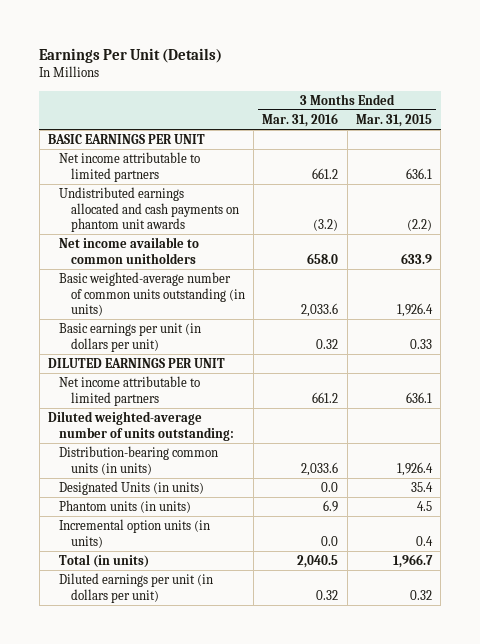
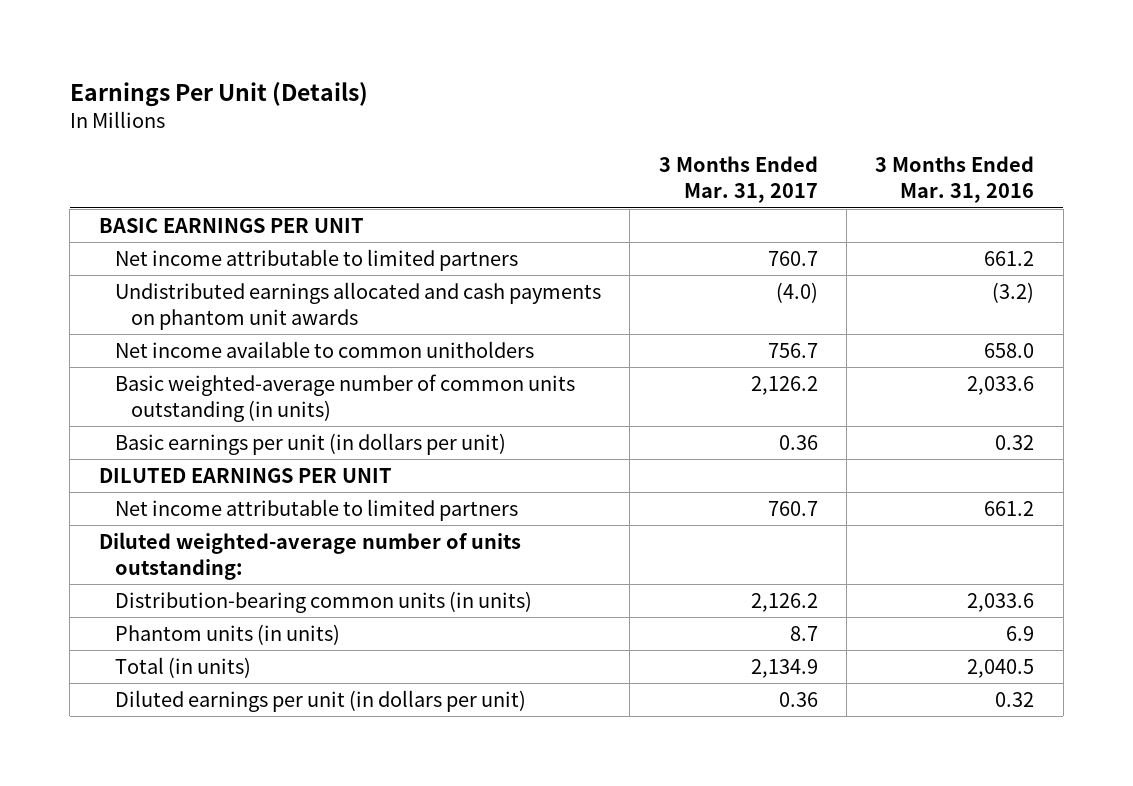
- | 3 Months Ended Mar. 31, 2016 | 3 Months Ended Mar. 31, 2015
+ | 3 Months Ended Mar. 31, 2017 | 3 Months Ended Mar. 31, 2016
- Designated Units (in units) | 0.0 | 35.4
- Incremental option units (in units) | 0.0 | 0.4

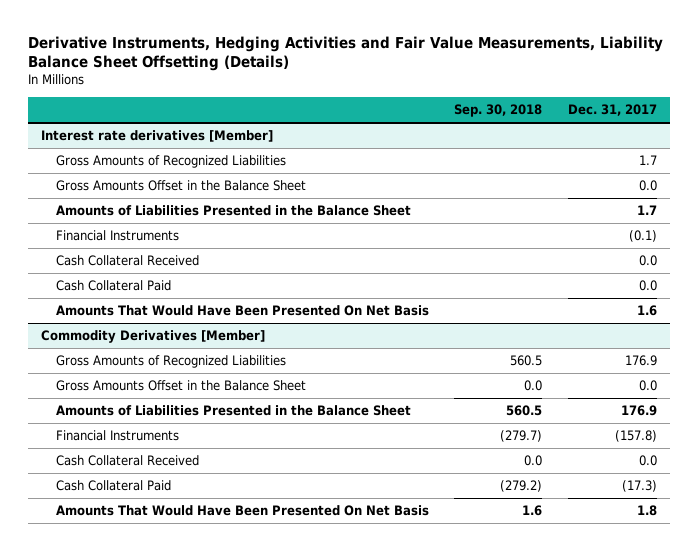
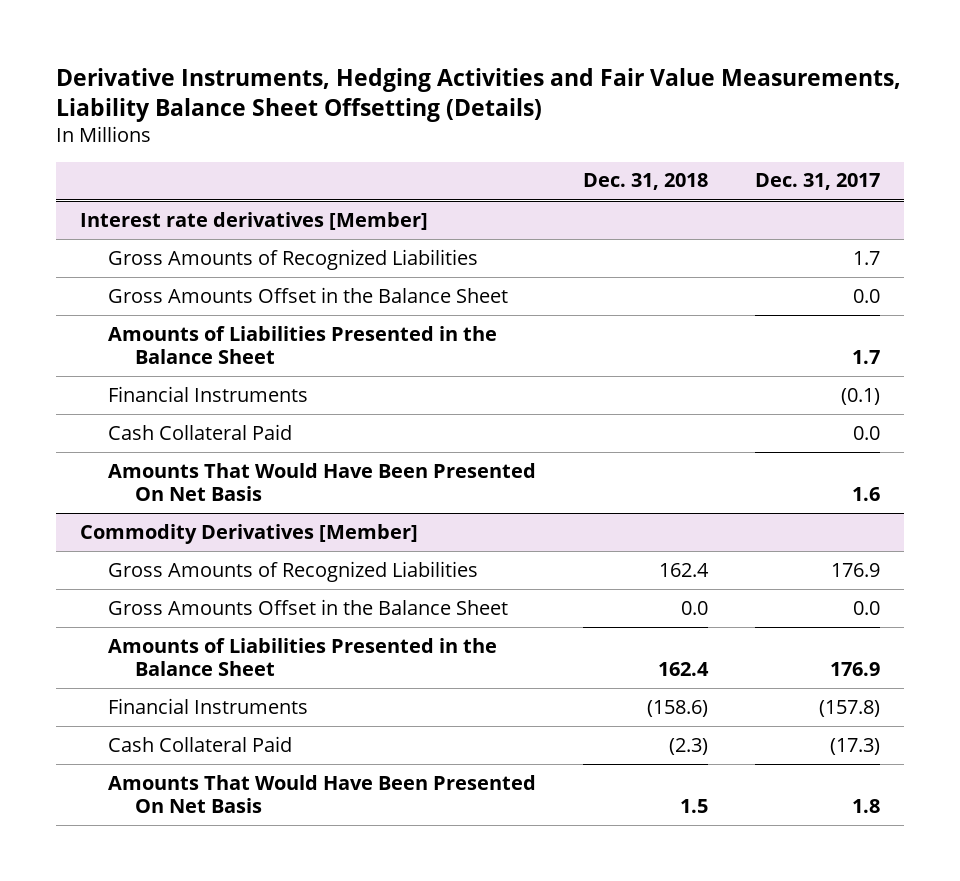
- | Sep. 30, 2018 | Dec. 31, 2017
+ | Dec. 31, 2018 | Dec. 31, 2017
@ Interest rate derivatives [Member]
- Cash Collateral Received | | 0.0
@ Commodity Derivatives [Member]
- Cash Collateral Received | 0.0 | 0.0

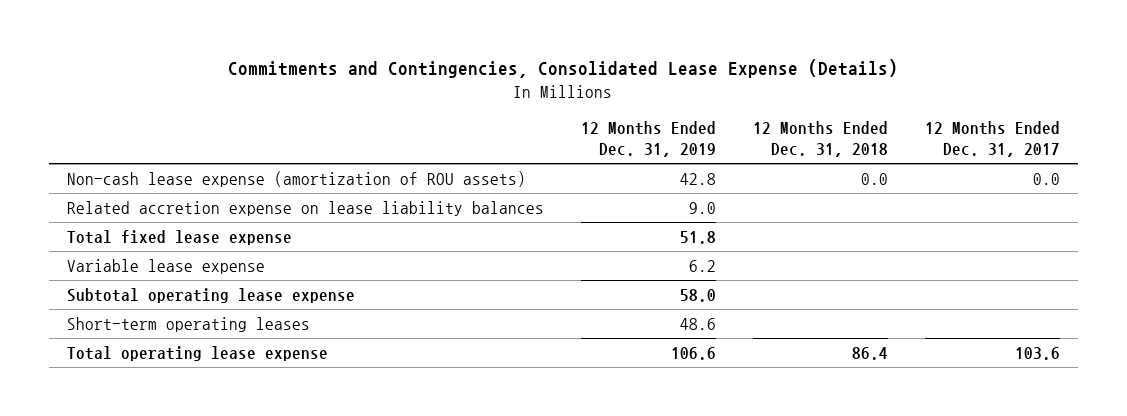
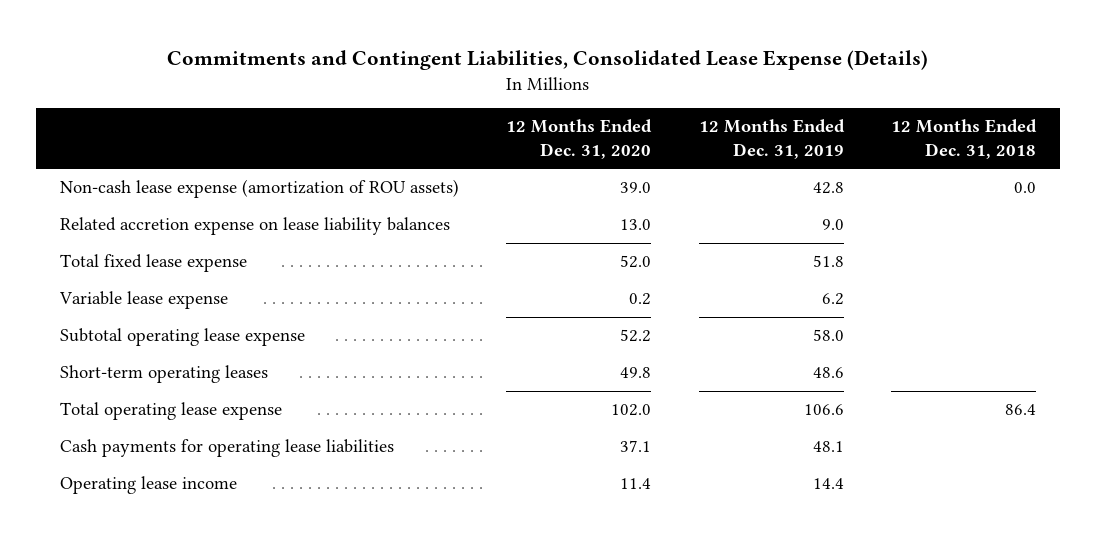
- Commitments and Contingencies, Consolidated Lease Expense (Details)
+ Commitments and Contingent Liabilities, Consolidated Lease Expense (Details)
- | 12 Months Ended Dec. 31, 2019 | 12 Months Ended Dec. 31, 2018 | 12 Months Ended Dec. 31, 2017
+ | 12 Months Ended Dec. 31, 2020 | 12 Months Ended Dec. 31, 2019 | 12 Months Ended Dec. 31, 2018
+ Cash payments for operating lease liabilities | 37.1 | 48.1 |
+ Operating lease income | 11.4 | 14.4 |

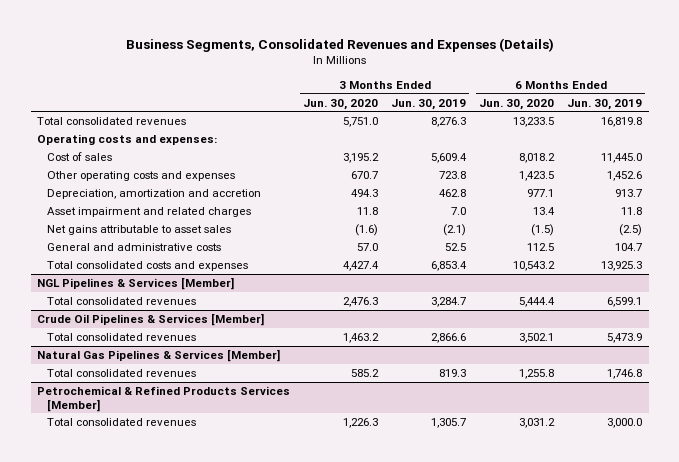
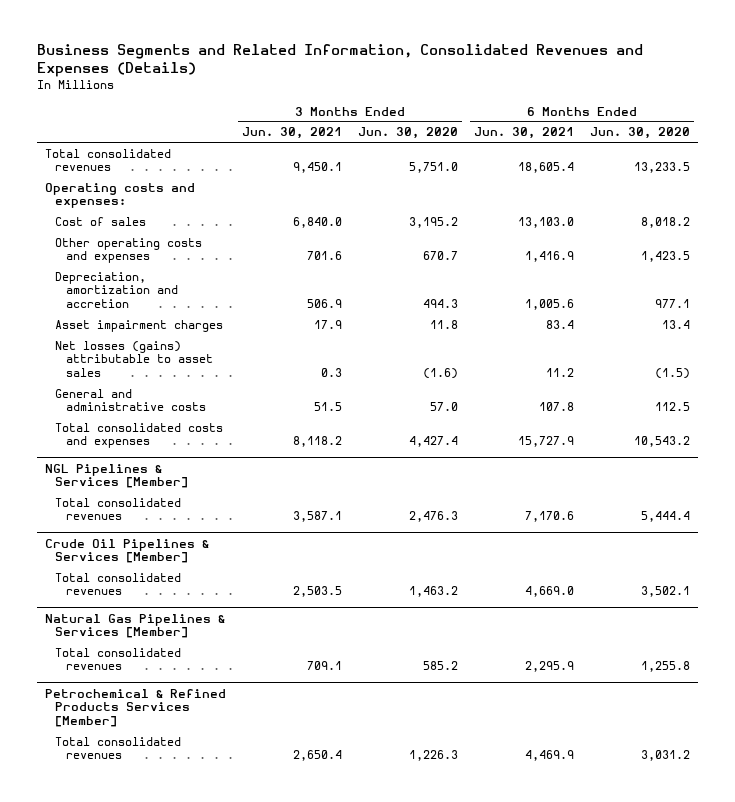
- Business Segments, Consolidated Revenues and Expenses (Details)
+ Business Segments and Related Information, Consolidated Revenues and Expenses (Details)
- | 3 Months Ended Jun. 30, 2020 | 3 Months Ended Jun. 30, 2019 | 6 Months Ended Jun. 30, 2020 | 6 Months Ended Jun. 30, 2019
+ | 3 Months Ended Jun. 30, 2021 | 3 Months Ended Jun. 30, 2020 | 6 Months Ended Jun. 30, 2021 | 6 Months Ended Jun. 30, 2020
- Asset impairment and related charges | 11.8 | 7.0 | 13.4 | 11.8
- Net gains attributable to asset sales | (1.6) | (2.1) | (1.5) | (2.5)
+ Asset impairment charges | 17.9 | 11.8 | 83.4 | 13.4
+ Net losses (gains) attributable to asset sales | 0.3 | (1.6) | 11.2 | (1.5)

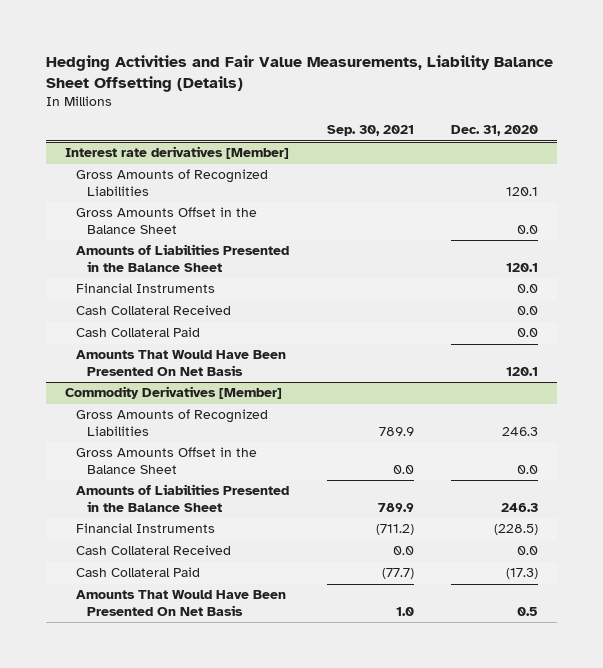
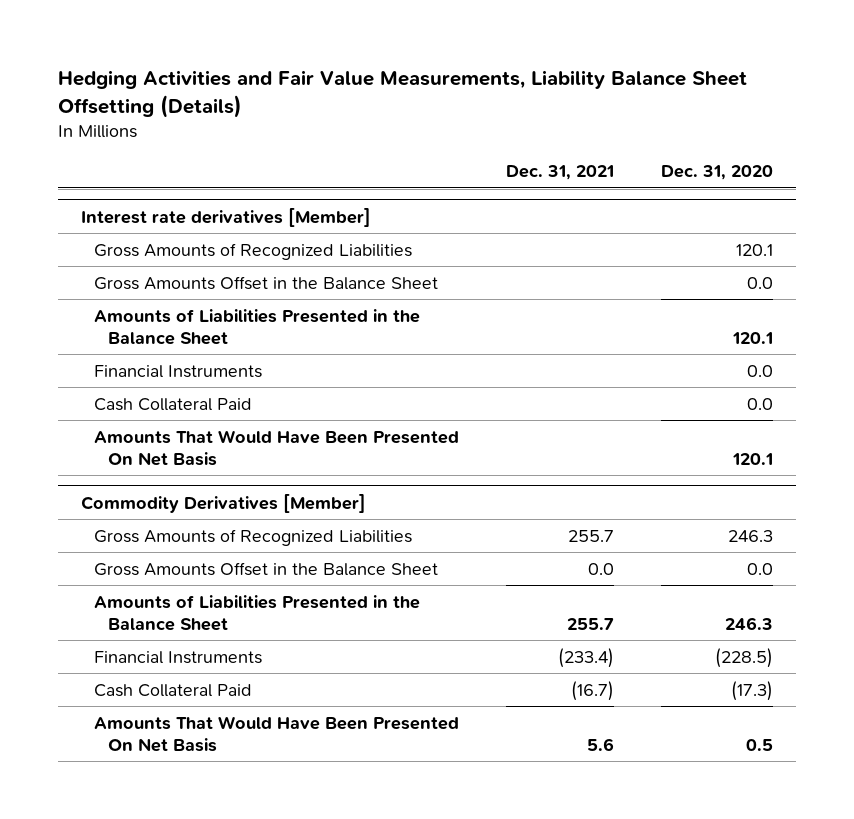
- | Sep. 30, 2021 | Dec. 31, 2020
+ | Dec. 31, 2021 | Dec. 31, 2020
@ Interest rate derivatives [Member]
- Cash Collateral Received | | 0.0
@ Commodity Derivatives [Member]
- Cash Collateral Received | 0.0 | 0.0

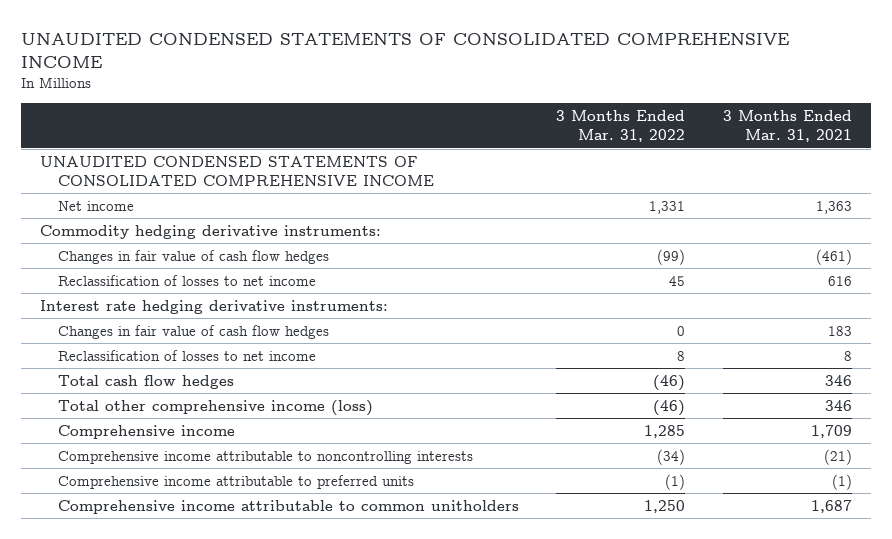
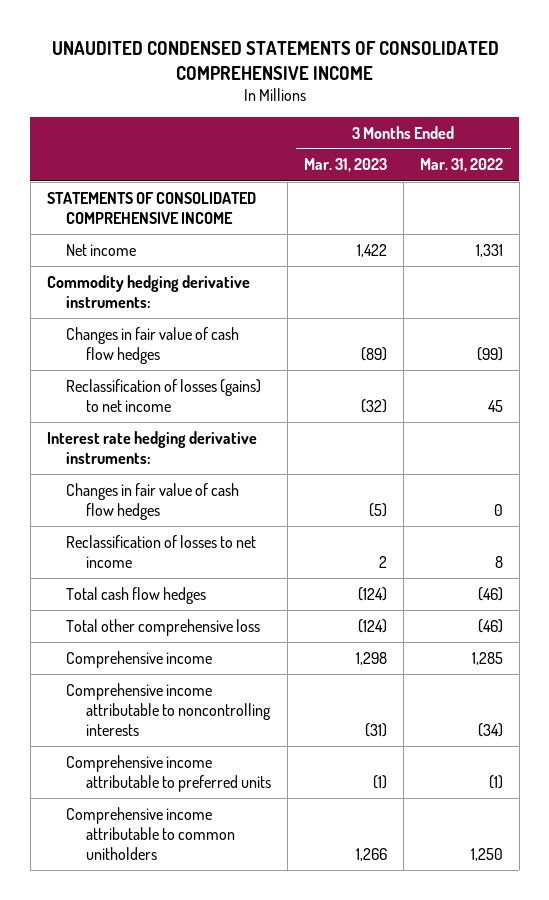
- | 3 Months Ended Mar. 31, 2022 | 3 Months Ended Mar. 31, 2021
+ | 3 Months Ended Mar. 31, 2023 | 3 Months Ended Mar. 31, 2022
- UNAUDITED CONDENSED STATEMENTS OF CONSOLIDATED COMPREHENSIVE INCOME
+ STATEMENTS OF CONSOLIDATED COMPREHENSIVE INCOME
- Reclassification of losses to net income | 45 | 616
+ Reclassification of losses (gains) to net income | (32) | 45
- Total other comprehensive income (loss) | (46) | 346
+ Total other comprehensive loss | (124) | (46)

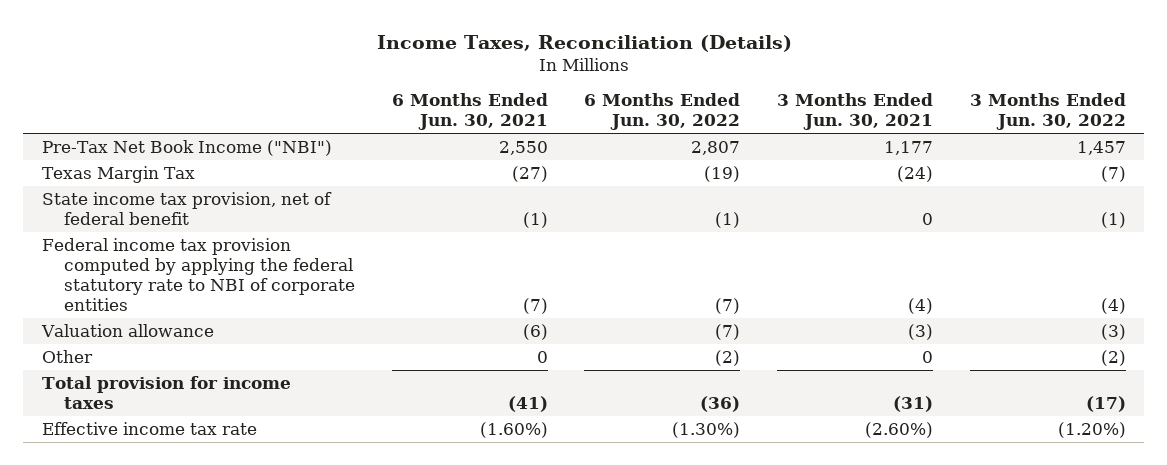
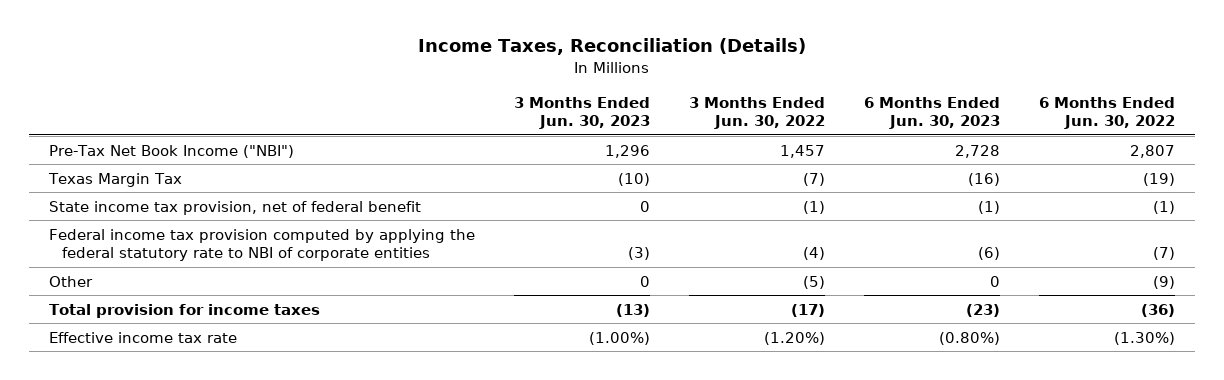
- | 6 Months Ended Jun. 30, 2021 | 6 Months Ended Jun. 30, 2022 | 3 Months Ended Jun. 30, 2021 | 3 Months Ended Jun. 30, 2022
+ | 3 Months Ended Jun. 30, 2023 | 3 Months Ended Jun. 30, 2022 | 6 Months Ended Jun. 30, 2023 | 6 Months Ended Jun. 30, 2022
- Valuation allowance | (6) | (7) | (3) | (3)
- Other | 0 | (2) | 0 | (2)
+ Other | 0 | (5) | 0 | (9)

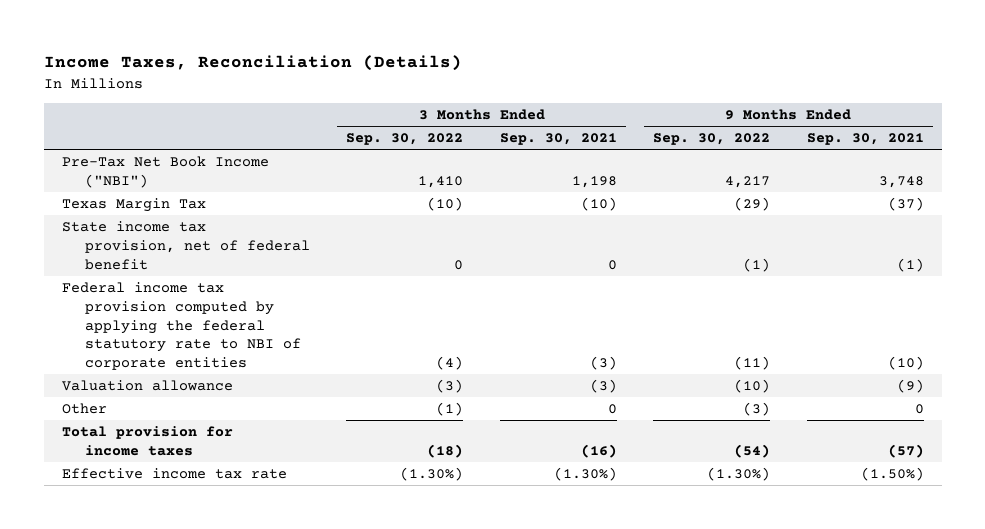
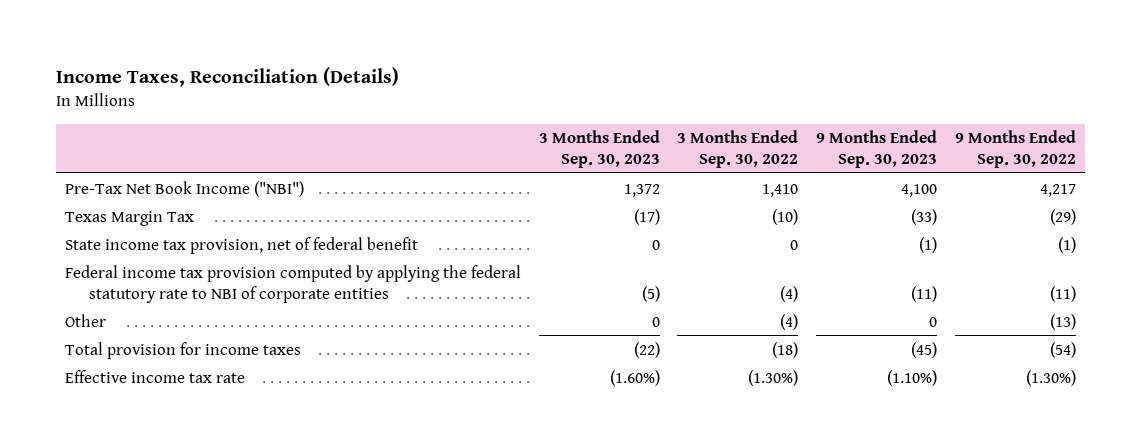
- | 3 Months Ended Sep. 30, 2022 | 3 Months Ended Sep. 30, 2021 | 9 Months Ended Sep. 30, 2022 | 9 Months Ended Sep. 30, 2021
+ | 3 Months Ended Sep. 30, 2023 | 3 Months Ended Sep. 30, 2022 | 9 Months Ended Sep. 30, 2023 | 9 Months Ended Sep. 30, 2022
- Valuation allowance | (3) | (3) | (10) | (9)
- Other | (1) | 0 | (3) | 0
+ Other | 0 | (4) | 0 | (13)

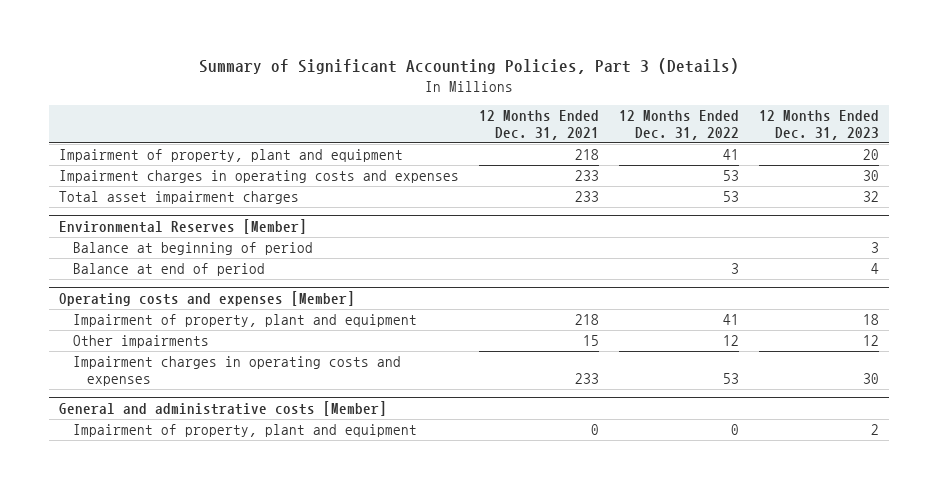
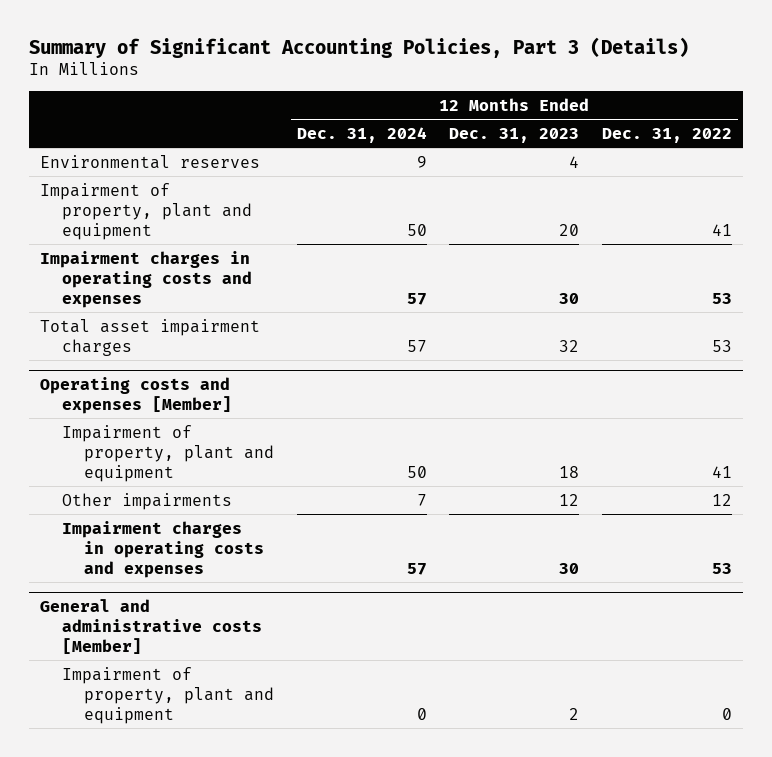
- | 12 Months Ended Dec. 31, 2021 | 12 Months Ended Dec. 31, 2022 | 12 Months Ended Dec. 31, 2023
+ | 12 Months Ended Dec. 31, 2024 | 12 Months Ended Dec. 31, 2023 | 12 Months Ended Dec. 31, 2022
+ Environmental reserves | 9 | 4 |
- Environmental Reserves [Member]
- Balance at beginning of period | | | 3
- Balance at end of period | | 3 | 4

